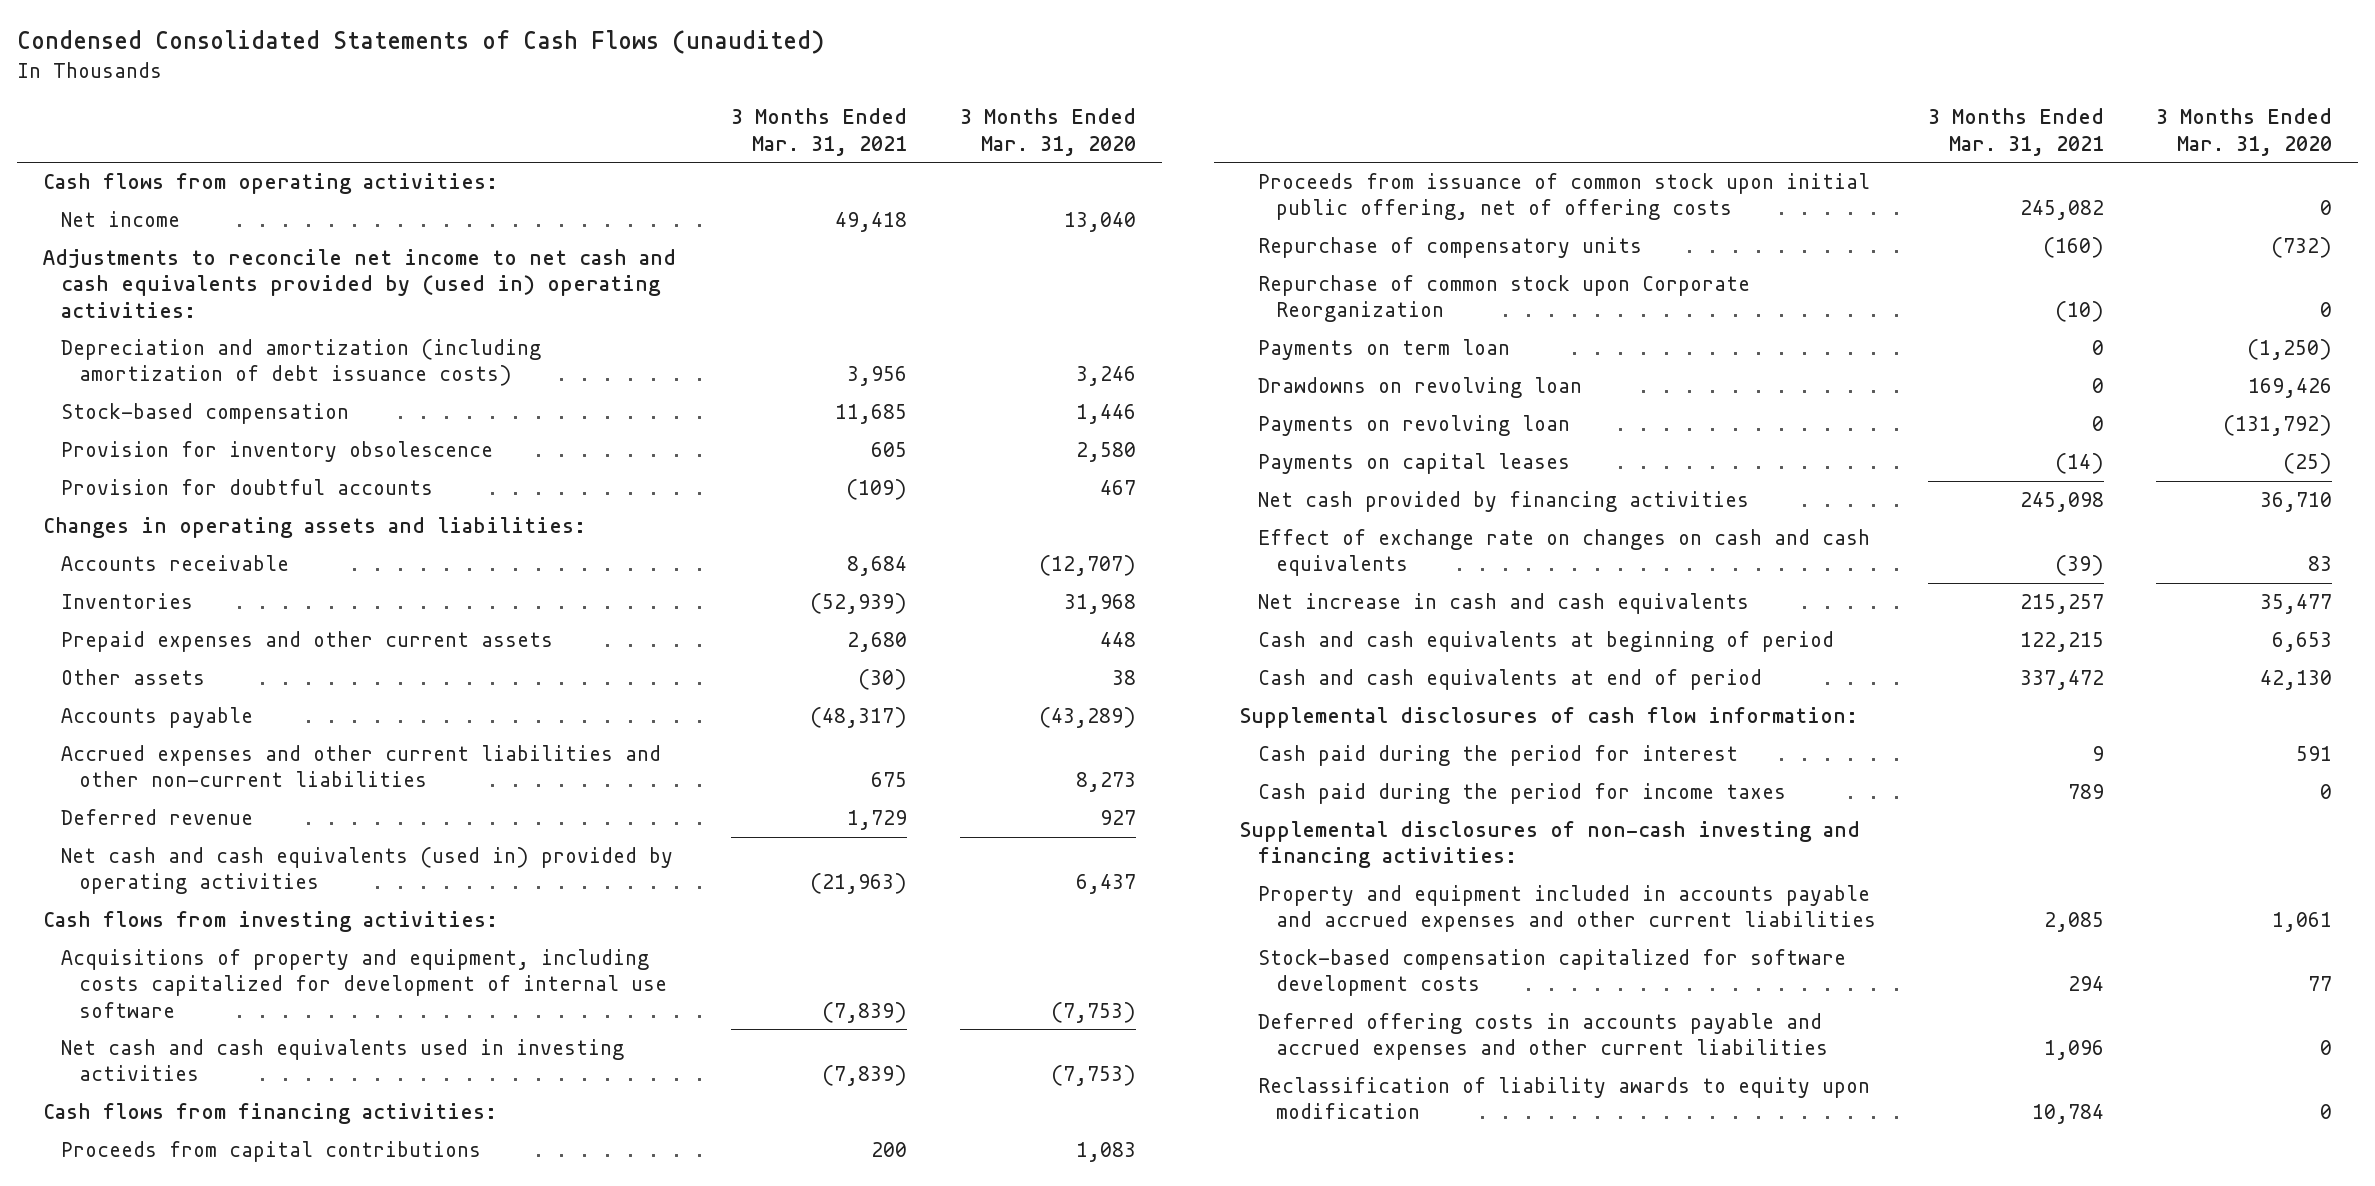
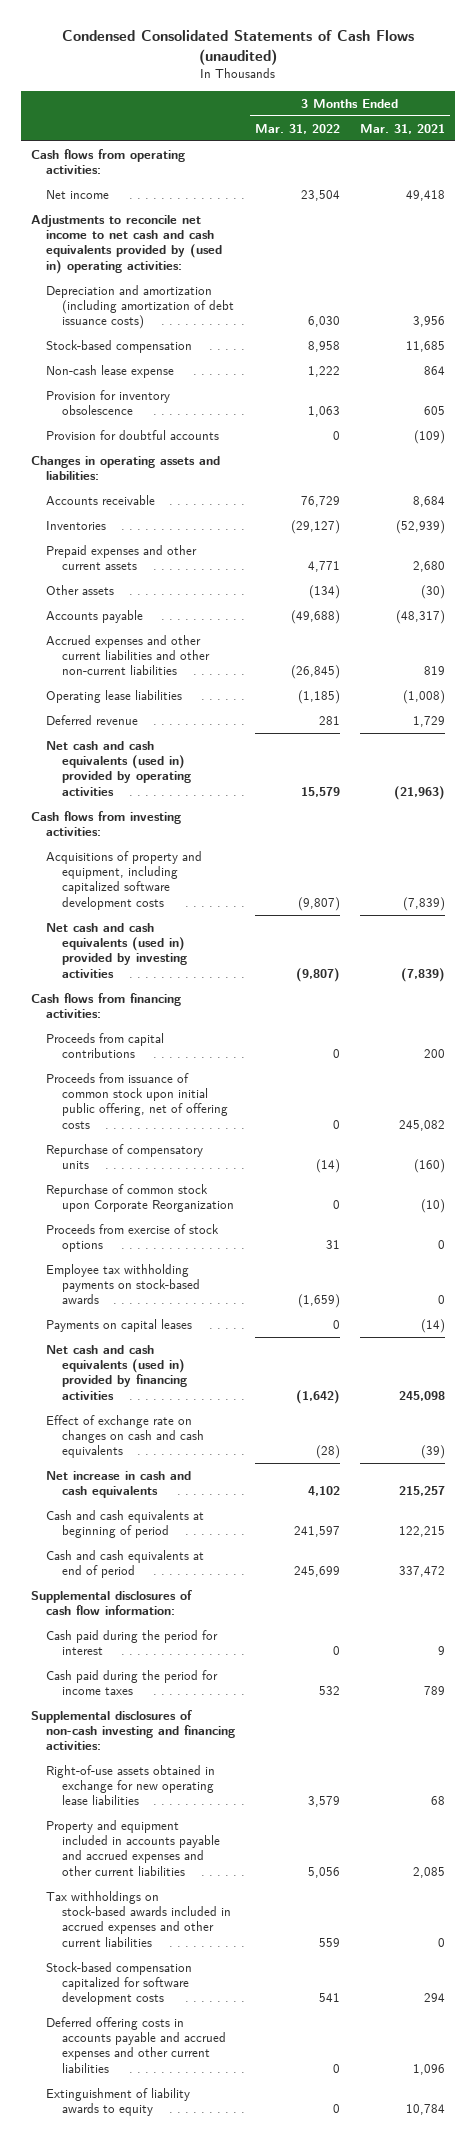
- | 3 Months Ended Mar. 31, 2021 | 3 Months Ended Mar. 31, 2020
+ | 3 Months Ended Mar. 31, 2022 | 3 Months Ended Mar. 31, 2021
+ Non-cash lease expense | 1,222 | 864
- Accrued expenses and other current liabilities and other non-current liabilities | 675 | 8,273
+ Accrued expenses and other current liabilities and other non-current liabilities | (26,845) | 819
+ Operating lease liabilities | (1,185) | (1,008)
- Acquisitions of property and equipment, including costs capitalized for development of internal use software | (7,839) | (7,753)
- Net cash and cash equivalents used in investing activities | (7,839) | (7,753)
+ Acquisitions of property and equipment, including capitalized software development costs | (9,807) | (7,839)
+ Net cash and cash equivalents (used in) provided by investing activities | (9,807) | (7,839)
- Payments on term loan | 0 | (1,250)
- Drawdowns on revolving loan | 0 | 169,426
- Payments on revolving loan | 0 | (131,792)
+ Proceeds from exercise of stock options | 31 | 0
+ Employee tax withholding payments on stock-based awards | (1,659) | 0
- Net cash provided by financing activities | 245,098 | 36,710
+ Net cash and cash equivalents (used in) provided by financing activities | (1,642) | 245,098
+ Right-of-use assets obtained in exchange for new operating lease liabilities | 3,579 | 68
+ Tax withholdings on stock-based awards included in accrued expenses and other current liabilities | 559 | 0
- Reclassification of liability awards to equity upon modification | 10,784 | 0
+ Extinguishment of liability awards to equity | 0 | 10,784

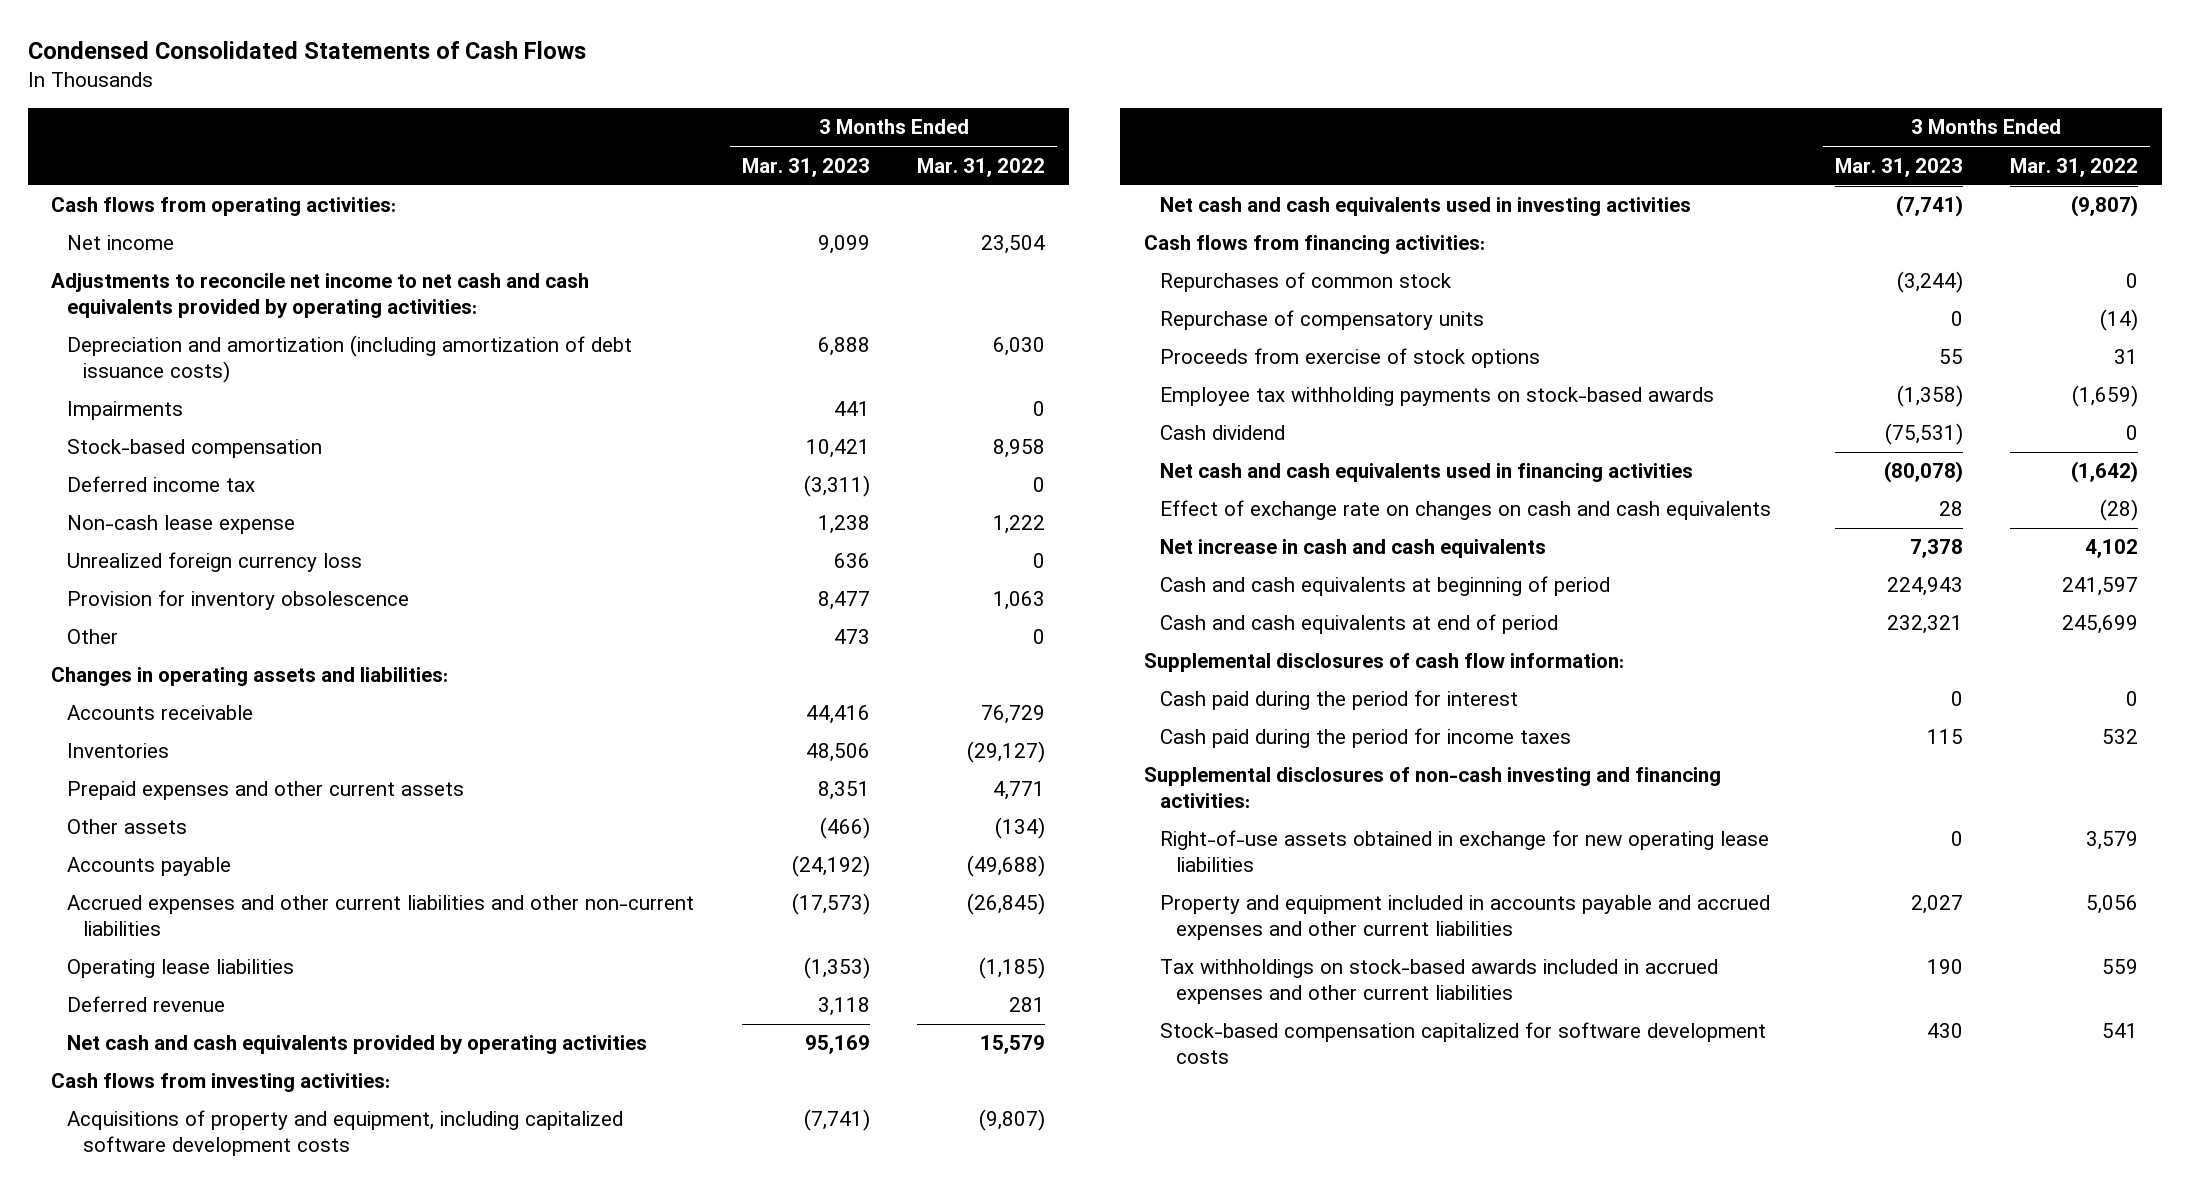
- Condensed Consolidated Statements of Cash Flows (unaudited)
+ Condensed Consolidated Statements of Cash Flows
- | 3 Months Ended Mar. 31, 2022 | 3 Months Ended Mar. 31, 2021
+ | 3 Months Ended Mar. 31, 2023 | 3 Months Ended Mar. 31, 2022
- Adjustments to reconcile net income to net cash and cash equivalents provided by (used in) operating activities:
+ Adjustments to reconcile net income to net cash and cash equivalents provided by operating activities:
+ Impairments | 441 | 0
+ Deferred income tax | (3,311) | 0
+ Unrealized foreign currency loss | 636 | 0
- Provision for doubtful accounts | 0 | (109)
+ Other | 473 | 0
- Net cash and cash equivalents (used in) provided by operating activities | 15,579 | (21,963)
+ Net cash and cash equivalents provided by operating activities | 95,169 | 15,579
- Net cash and cash equivalents (used in) provided by investing activities | (9,807) | (7,839)
+ Net cash and cash equivalents used in investing activities | (7,741) | (9,807)
- Proceeds from capital contributions | 0 | 200
- Proceeds from issuance of common stock upon initial public offering, net of offering costs | 0 | 245,082
+ Repurchases of common stock | (3,244) | 0
- Repurchase of common stock upon Corporate Reorganization | 0 | (10)
- Payments on capital leases | 0 | (14)
- Net cash and cash equivalents (used in) provided by financing activities | (1,642) | 245,098
+ Cash dividend | (75,531) | 0
+ Net cash and cash equivalents used in financing activities | (80,078) | (1,642)
- Deferred offering costs in accounts payable and accrued expenses and other current liabilities | 0 | 1,096
- Extinguishment of liability awards to equity | 0 | 10,784

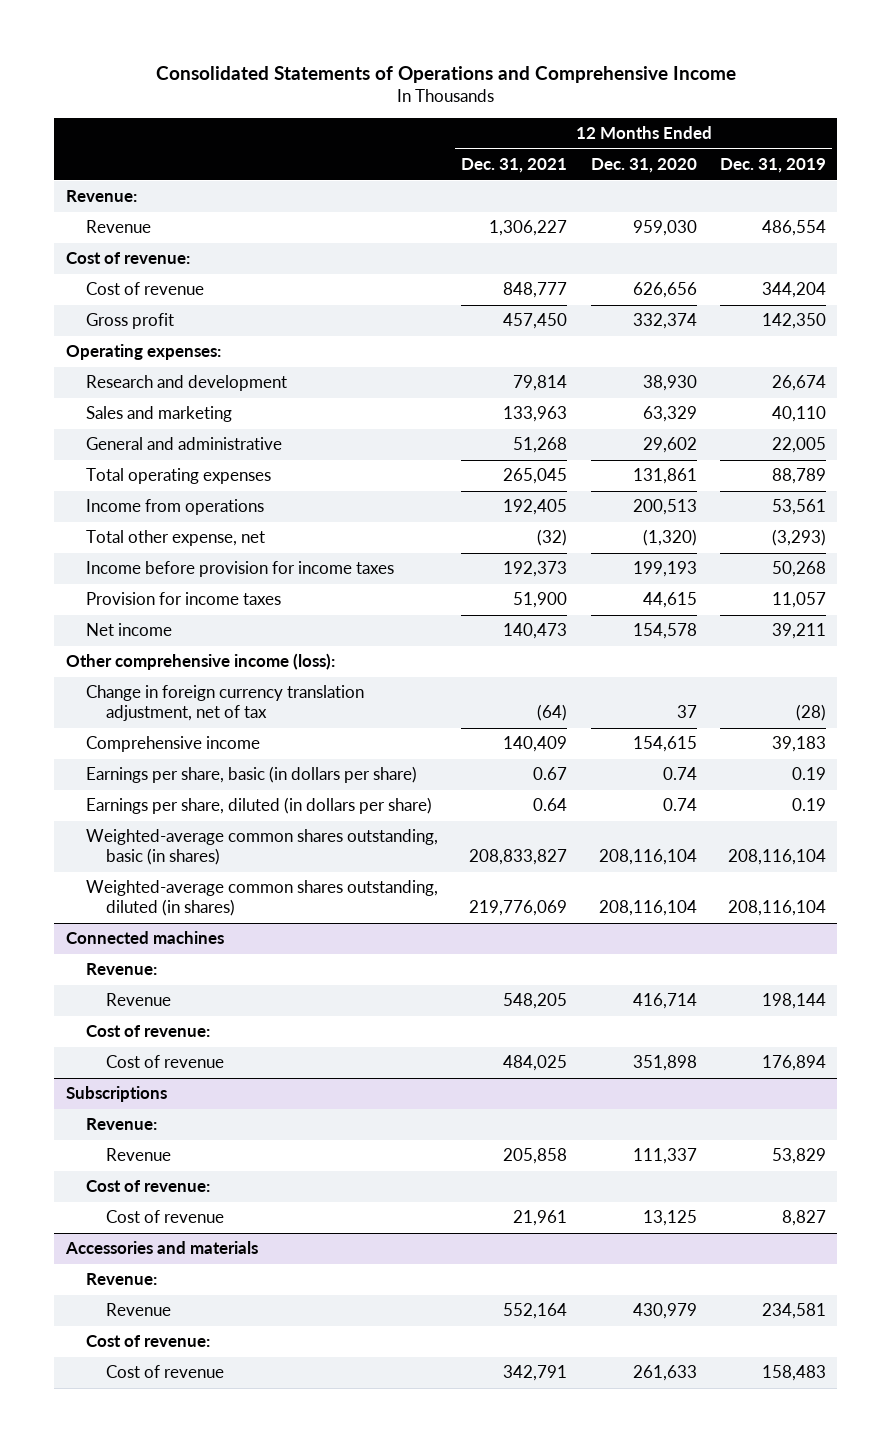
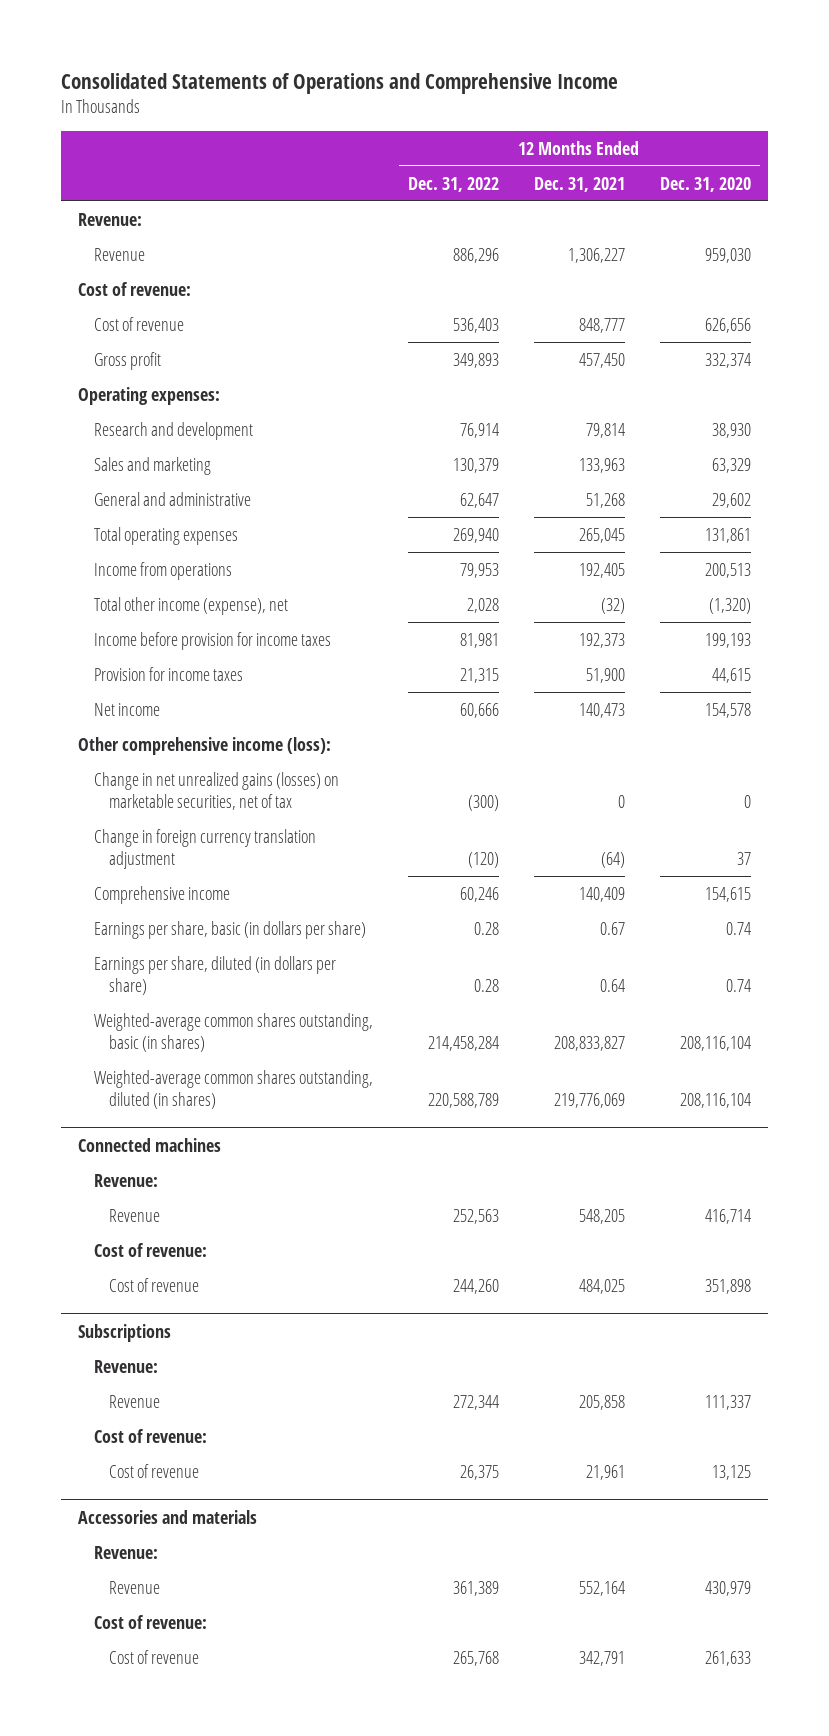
- | 12 Months Ended Dec. 31, 2021 | 12 Months Ended Dec. 31, 2020 | 12 Months Ended Dec. 31, 2019
+ | 12 Months Ended Dec. 31, 2022 | 12 Months Ended Dec. 31, 2021 | 12 Months Ended Dec. 31, 2020
- Total other expense, net | (32) | (1,320) | (3,293)
+ Total other income (expense), net | 2,028 | (32) | (1,320)
- Change in foreign currency translation adjustment, net of tax | (64) | 37 | (28)
+ Change in net unrealized gains (losses) on marketable securities, net of tax | (300) | 0 | 0
+ Change in foreign currency translation adjustment | (120) | (64) | 37

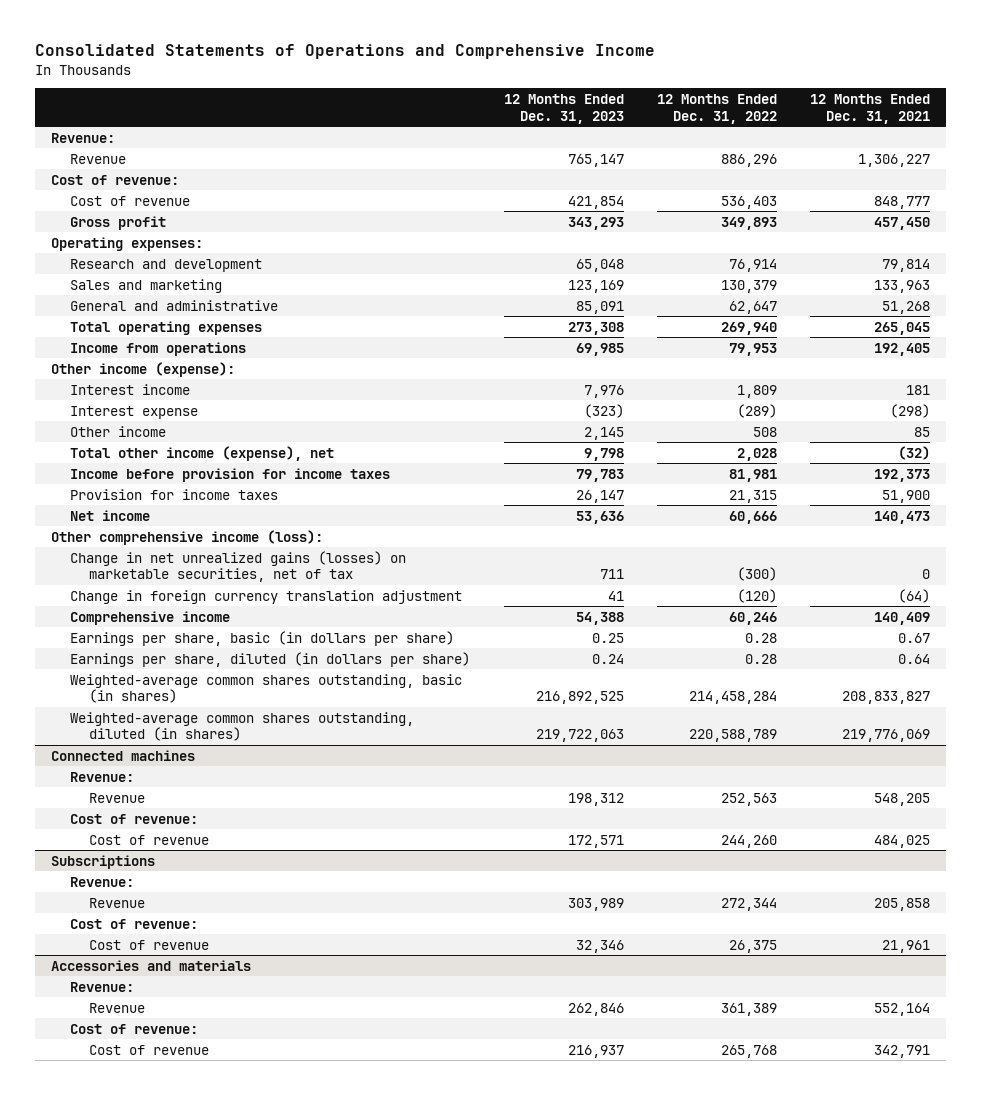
- | 12 Months Ended Dec. 31, 2022 | 12 Months Ended Dec. 31, 2021 | 12 Months Ended Dec. 31, 2020
+ | 12 Months Ended Dec. 31, 2023 | 12 Months Ended Dec. 31, 2022 | 12 Months Ended Dec. 31, 2021
+ Other income (expense):
+ Interest income | 7,976 | 1,809 | 181
+ Interest expense | (323) | (289) | (298)
+ Other income | 2,145 | 508 | 85

